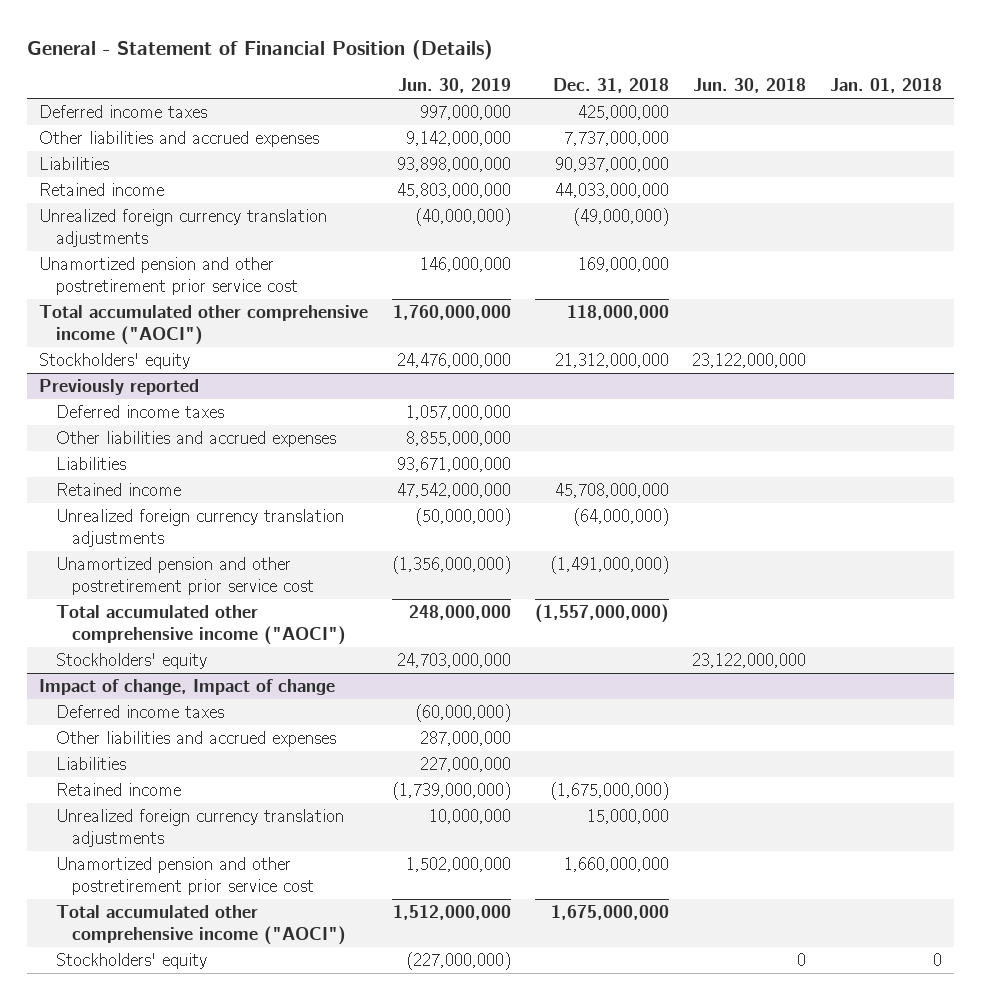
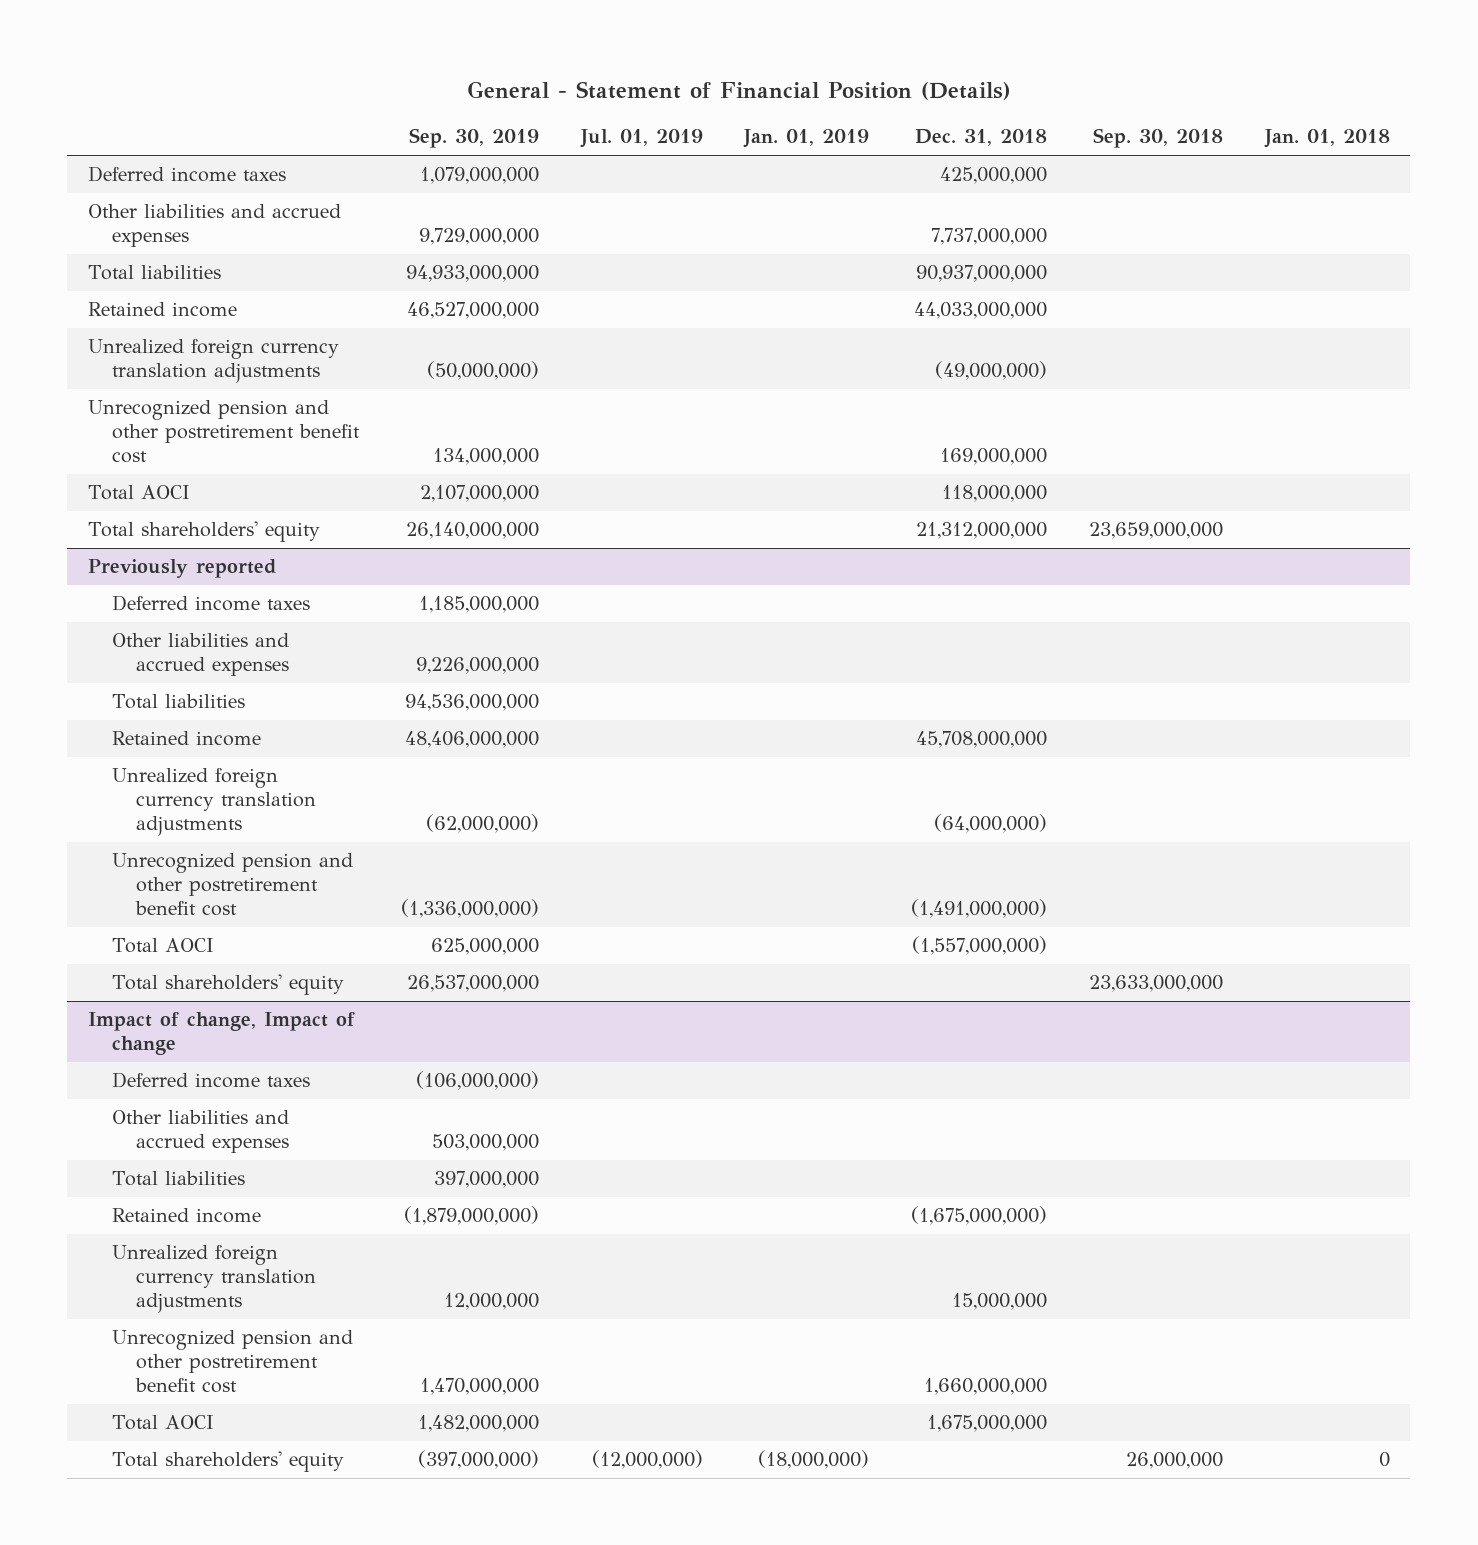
- | Jun. 30, 2019 | Dec. 31, 2018 | Jun. 30, 2018 | Jan. 01, 2018
+ | Sep. 30, 2019 | Jul. 01, 2019 | Jan. 01, 2019 | Dec. 31, 2018 | Sep. 30, 2018 | Jan. 01, 2018
- Liabilities | 93,898,000,000 | 90,937,000,000 | |
+ Total liabilities | 94,933,000,000 | | | 90,937,000,000 | |
- Unamortized pension and other postretirement prior service cost | 146,000,000 | 169,000,000 | |
- Total accumulated other comprehensive income ("AOCI") | 1,760,000,000 | 118,000,000 | |
- Stockholders' equity | 24,476,000,000 | 21,312,000,000 | 23,122,000,000 |
+ Unrecognized pension and other postretirement benefit cost | 134,000,000 | | | 169,000,000 | |
+ Total AOCI | 2,107,000,000 | | | 118,000,000 | |
+ Total shareholders' equity | 26,140,000,000 | | | 21,312,000,000 | 23,659,000,000 |
@ Previously reported
- Liabilities | 93,671,000,000 | | |
+ Total liabilities | 94,536,000,000 | | | | |
- Unamortized pension and other postretirement prior service cost | (1,356,000,000) | (1,491,000,000) | |
- Total accumulated other comprehensive income ("AOCI") | 248,000,000 | (1,557,000,000) | |
- Stockholders' equity | 24,703,000,000 | | 23,122,000,000 |
+ Unrecognized pension and other postretirement benefit cost | (1,336,000,000) | | | (1,491,000,000) | |
+ Total AOCI | 625,000,000 | | | (1,557,000,000) | |
+ Total shareholders' equity | 26,537,000,000 | | | | 23,633,000,000 |
@ Impact of change, Impact of change
- Liabilities | 227,000,000 | | |
+ Total liabilities | 397,000,000 | | | | |
- Unamortized pension and other postretirement prior service cost | 1,502,000,000 | 1,660,000,000 | |
- Total accumulated other comprehensive income ("AOCI") | 1,512,000,000 | 1,675,000,000 | |
- Stockholders' equity | (227,000,000) | | 0 | 0
+ Unrecognized pension and other postretirement benefit cost | 1,470,000,000 | | | 1,660,000,000 | |
+ Total AOCI | 1,482,000,000 | | | 1,675,000,000 | |
+ Total shareholders' equity | (397,000,000) | (12,000,000) | (18,000,000) | | 26,000,000 | 0

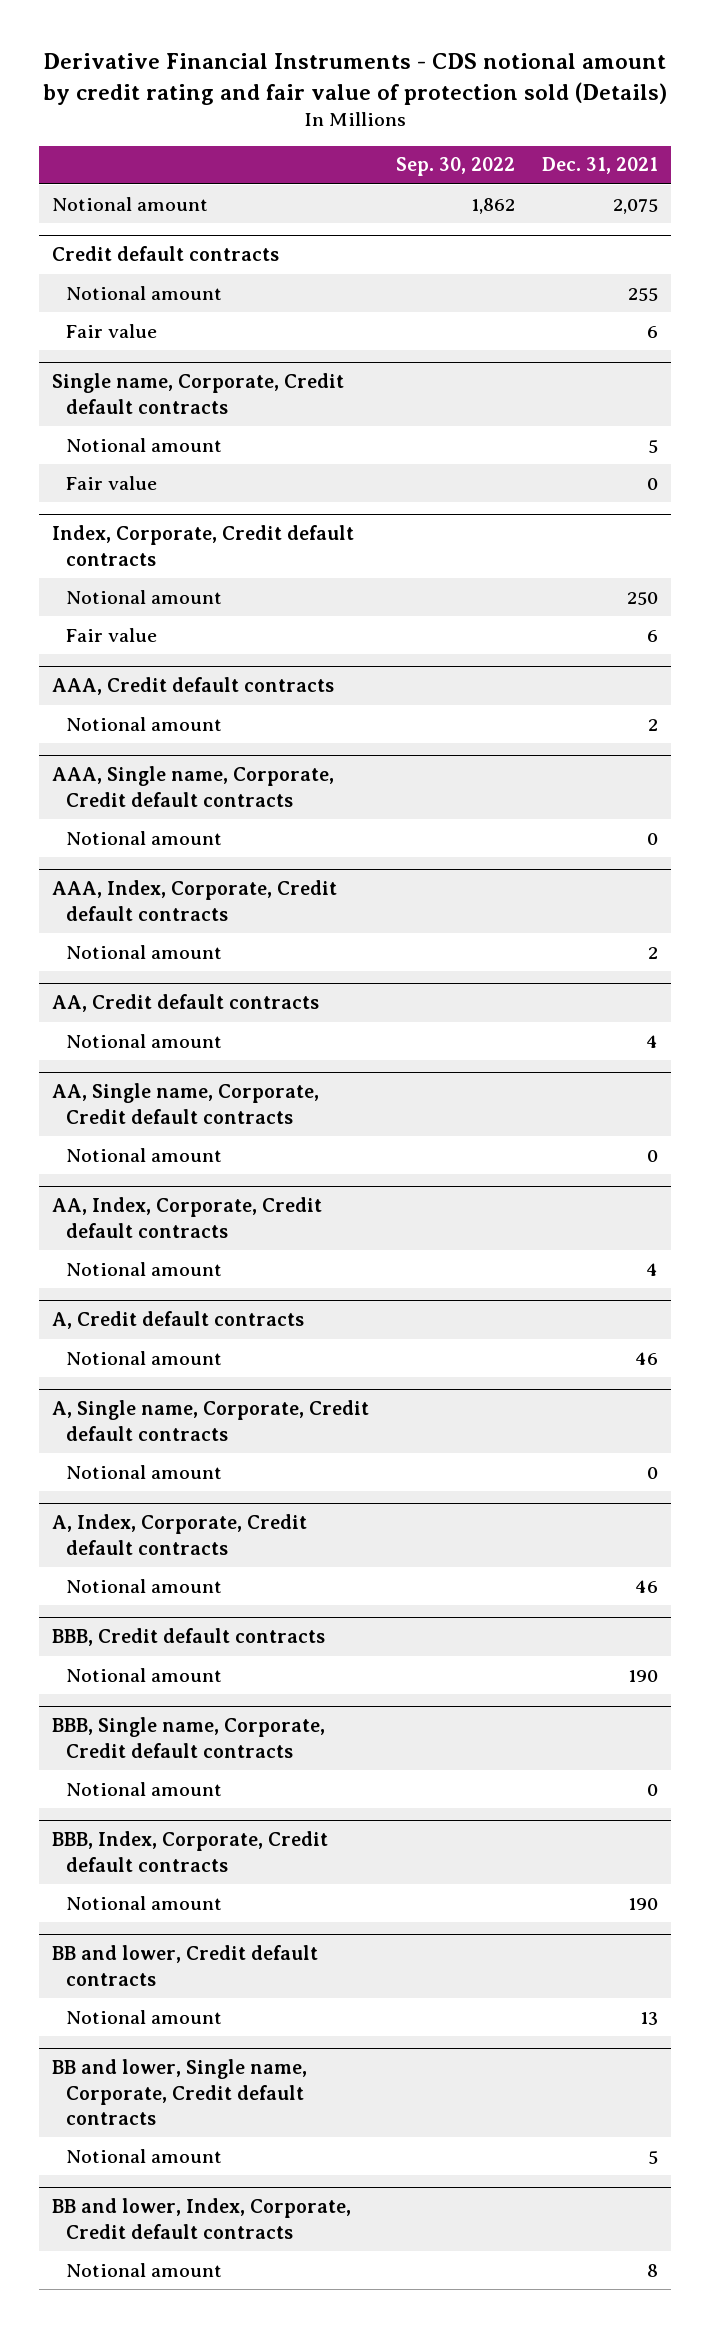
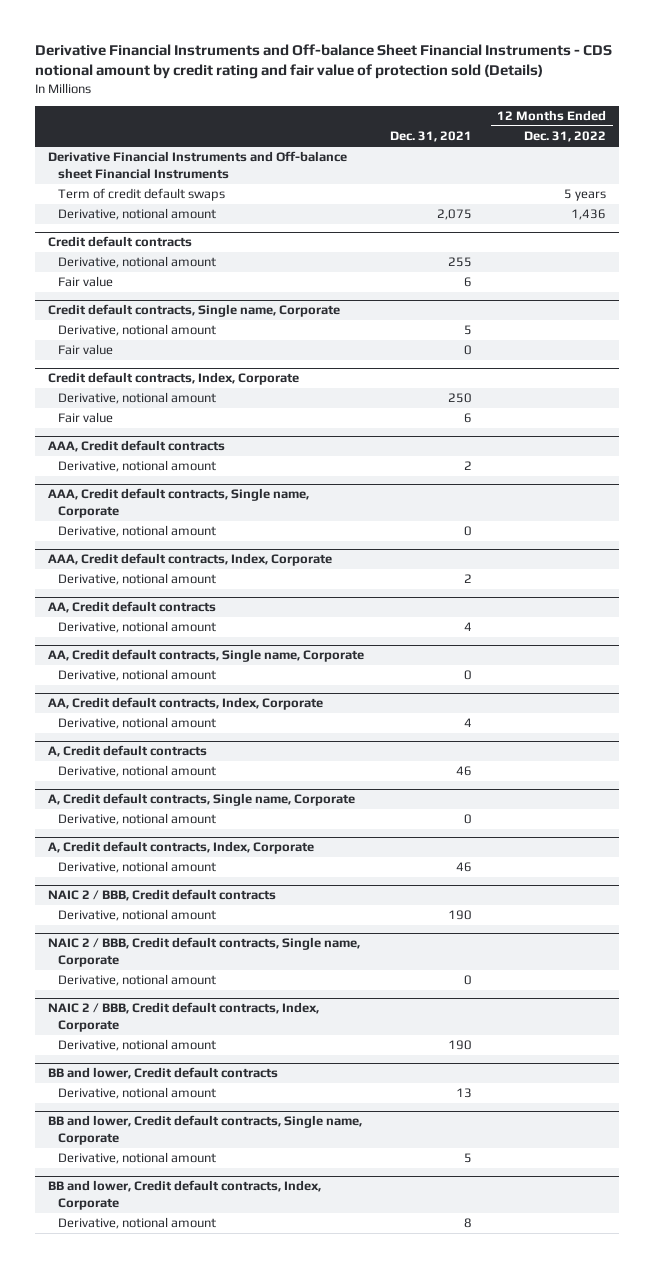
- Derivative Financial Instruments - CDS notional amount by credit rating and fair value of protection sold (Details)
+ Derivative Financial Instruments and Off-balance Sheet Financial Instruments - CDS notional amount by credit rating and fair value of protection sold (Details)
- | Sep. 30, 2022 | Dec. 31, 2021
+ | Dec. 31, 2021 | 12 Months Ended Dec. 31, 2022
- Notional amount | 1,862 | 2,075
+ Derivative Financial Instruments and Off-balance sheet Financial Instruments
+ Term of credit default swaps | | 5 years
+ Derivative, notional amount | 2,075 | 1,436
@ Credit default contracts
- Notional amount | | 255
+ Derivative, notional amount | 255 |
- Single name, Corporate, Credit default contracts
- Notional amount | | 5
+ Credit default contracts, Single name, Corporate
+ Derivative, notional amount | 5 |
- Index, Corporate, Credit default contracts
- Notional amount | | 250
+ Credit default contracts, Index, Corporate
+ Derivative, notional amount | 250 |
@ AAA, Credit default contracts
- Notional amount | | 2
- AAA, Single name, Corporate, Credit default contracts
- Notional amount | | 0
- AAA, Index, Corporate, Credit default contracts
- Notional amount | | 2
@ AAA, Credit default contracts
+ Derivative, notional amount | 2 |
+ AAA, Credit default contracts, Single name, Corporate
+ Derivative, notional amount | 0 |
+ AAA, Credit default contracts, Index, Corporate
+ Derivative, notional amount | 2 |
@ AA, Credit default contracts
- Notional amount | | 4
- AA, Single name, Corporate, Credit default contracts
- Notional amount | | 0
- AA, Index, Corporate, Credit default contracts
- Notional amount | | 4
@ AA, Credit default contracts
+ Derivative, notional amount | 4 |
+ AA, Credit default contracts, Single name, Corporate
+ Derivative, notional amount | 0 |
+ AA, Credit default contracts, Index, Corporate
+ Derivative, notional amount | 4 |
@ A, Credit default contracts
- Notional amount | | 46
- A, Single name, Corporate, Credit default contracts
- Notional amount | | 0
- A, Index, Corporate, Credit default contracts
- Notional amount | | 46
- BBB, Credit default contracts
- Notional amount | | 190
- BBB, Single name, Corporate, Credit default contracts
- Notional amount | | 0
- BBB, Index, Corporate, Credit default contracts
- Notional amount | | 190
@ A, Credit default contracts
+ Derivative, notional amount | 46 |
+ A, Credit default contracts, Single name, Corporate
+ Derivative, notional amount | 0 |
+ A, Credit default contracts, Index, Corporate
+ Derivative, notional amount | 46 |
+ NAIC 2 / BBB, Credit default contracts
+ Derivative, notional amount | 190 |
+ NAIC 2 / BBB, Credit default contracts, Single name, Corporate
+ Derivative, notional amount | 0 |
+ NAIC 2 / BBB, Credit default contracts, Index, Corporate
+ Derivative, notional amount | 190 |
@ BB and lower, Credit default contracts
- Notional amount | | 13
- BB and lower, Single name, Corporate, Credit default contracts
- Notional amount | | 5
- BB and lower, Index, Corporate, Credit default contracts
- Notional amount | | 8
@ BB and lower, Credit default contracts
+ Derivative, notional amount | 13 |
+ BB and lower, Credit default contracts, Single name, Corporate
+ Derivative, notional amount | 5 |
+ BB and lower, Credit default contracts, Index, Corporate
+ Derivative, notional amount | 8 |

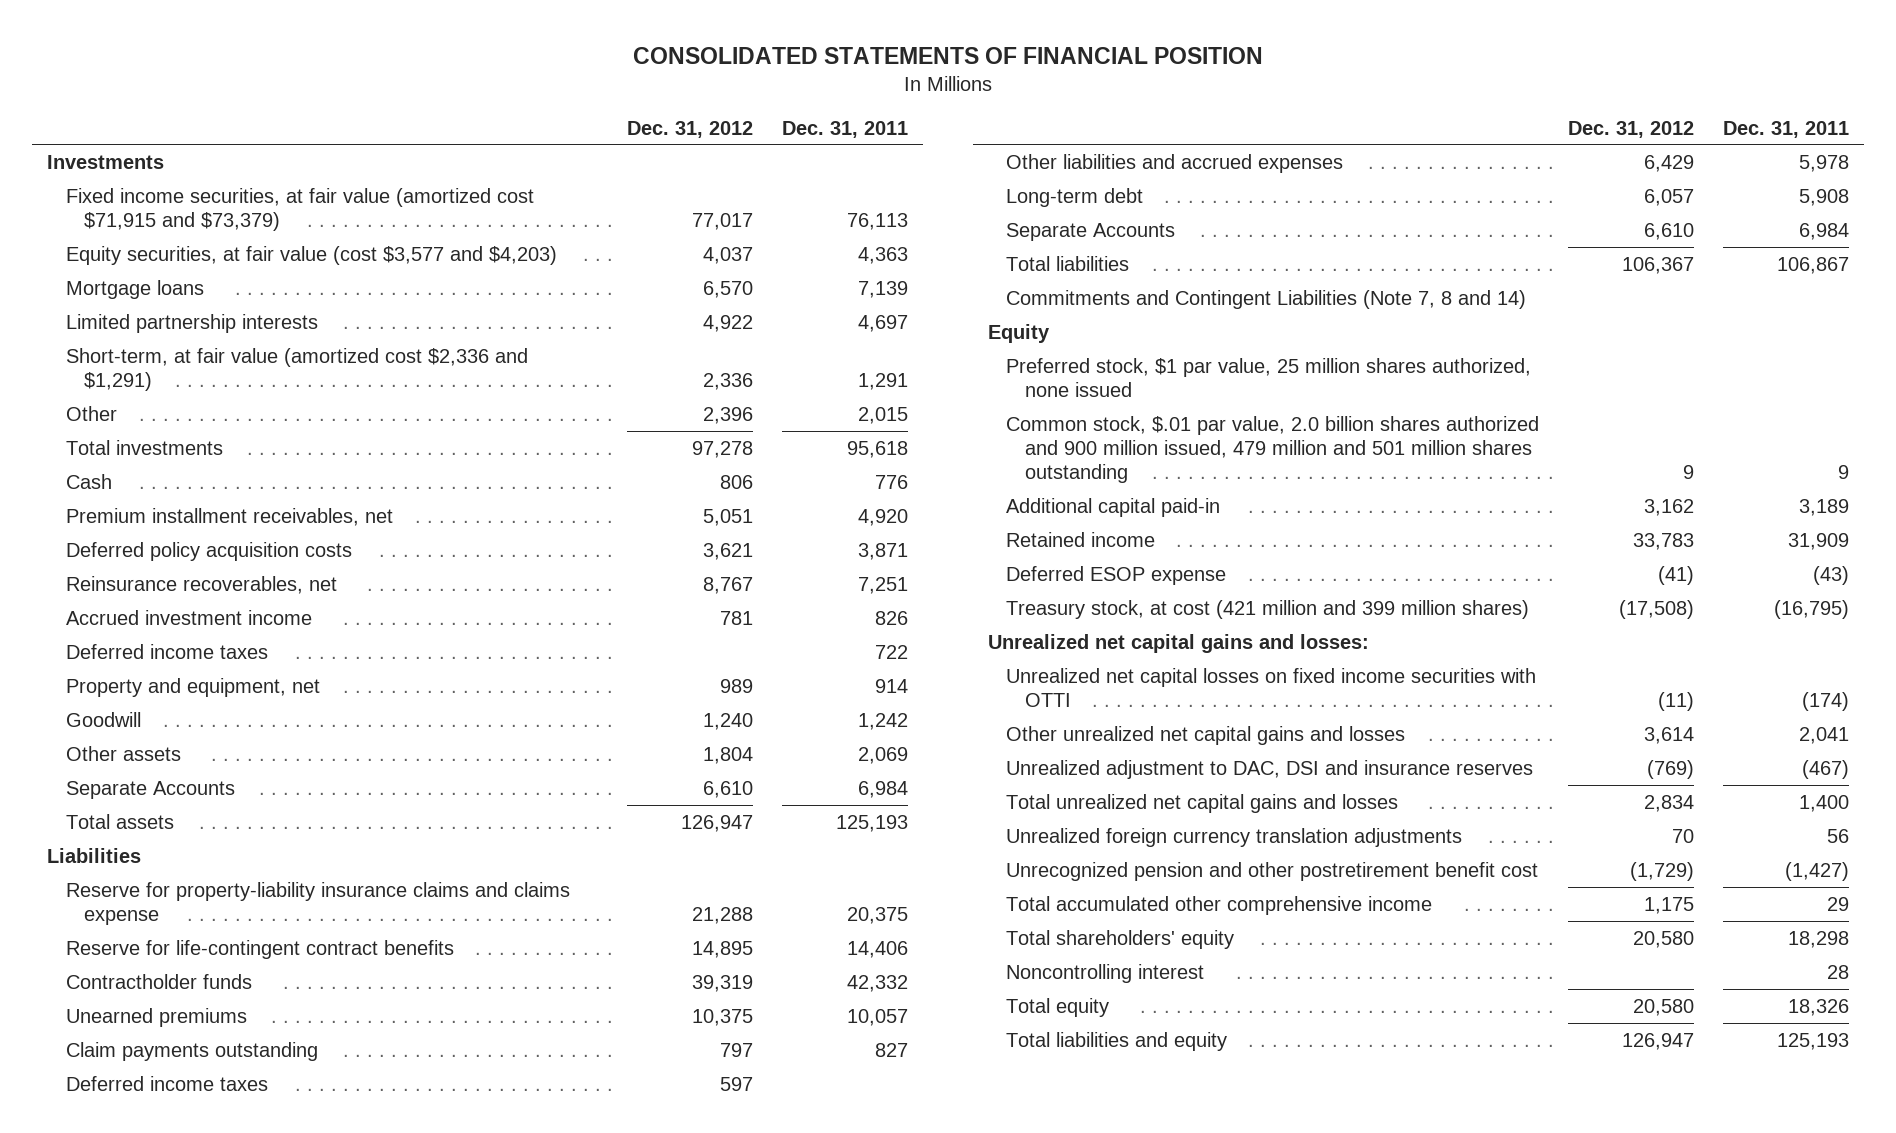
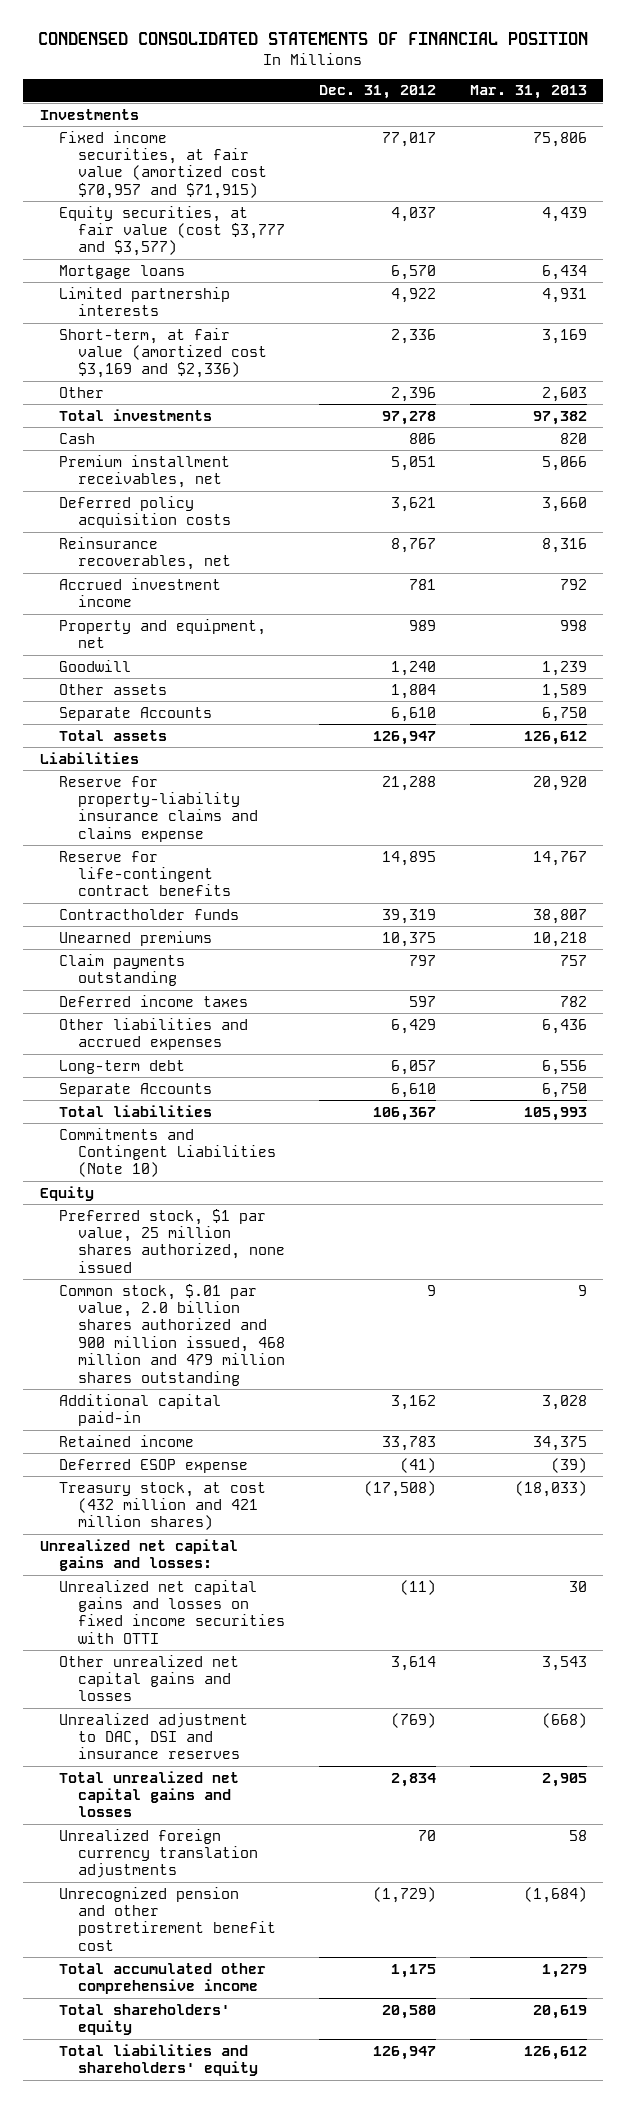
- CONSOLIDATED STATEMENTS OF FINANCIAL POSITION
+ CONDENSED CONSOLIDATED STATEMENTS OF FINANCIAL POSITION
- | Dec. 31, 2012 | Dec. 31, 2011
+ | Dec. 31, 2012 | Mar. 31, 2013
- Fixed income securities, at fair value (amortized cost $71,915 and $73,379) | 77,017 | 76,113
- Equity securities, at fair value (cost $3,577 and $4,203) | 4,037 | 4,363
+ Fixed income securities, at fair value (amortized cost $70,957 and $71,915) | 77,017 | 75,806
+ Equity securities, at fair value (cost $3,777 and $3,577) | 4,037 | 4,439
- Short-term, at fair value (amortized cost $2,336 and $1,291) | 2,336 | 1,291
+ Short-term, at fair value (amortized cost $3,169 and $2,336) | 2,336 | 3,169
- Deferred income taxes | | 722
- Commitments and Contingent Liabilities (Note 7, 8 and 14)
+ Commitments and Contingent Liabilities (Note 10)
- Common stock, $.01 par value, 2.0 billion shares authorized and 900 million issued, 479 million and 501 million shares outstanding | 9 | 9
+ Common stock, $.01 par value, 2.0 billion shares authorized and 900 million issued, 468 million and 479 million shares outstanding | 9 | 9
- Treasury stock, at cost (421 million and 399 million shares) | (17,508) | (16,795)
+ Treasury stock, at cost (432 million and 421 million shares) | (17,508) | (18,033)
- Unrealized net capital losses on fixed income securities with OTTI | (11) | (174)
+ Unrealized net capital gains and losses on fixed income securities with OTTI | (11) | 30
- Noncontrolling interest | | 28
- Total equity | 20,580 | 18,326
- Total liabilities and equity | 126,947 | 125,193
+ Total liabilities and shareholders' equity | 126,947 | 126,612

